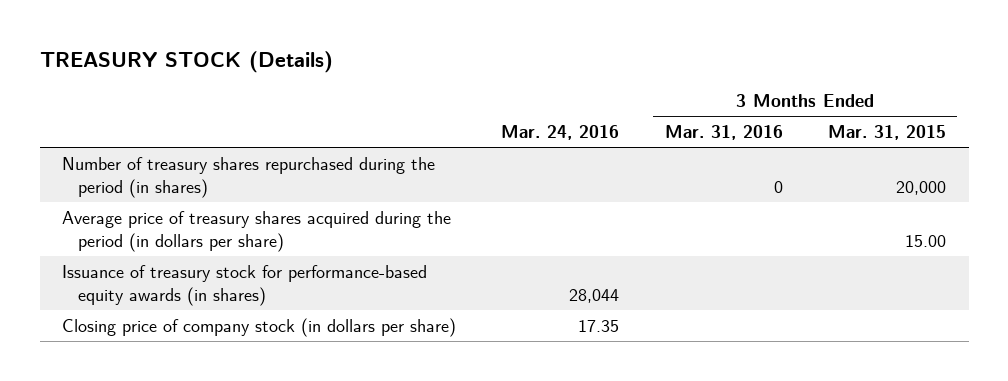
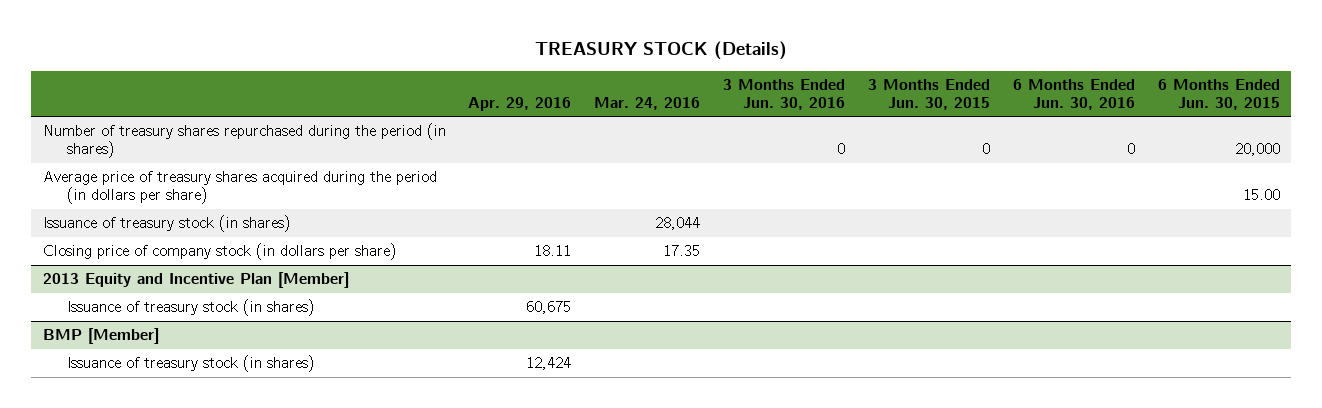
- | Mar. 24, 2016 | 3 Months Ended Mar. 31, 2016 | 3 Months Ended Mar. 31, 2015
+ | Apr. 29, 2016 | Mar. 24, 2016 | 3 Months Ended Jun. 30, 2016 | 3 Months Ended Jun. 30, 2015 | 6 Months Ended Jun. 30, 2016 | 6 Months Ended Jun. 30, 2015
- Issuance of treasury stock for performance-based equity awards (in shares) | 28,044 | |
+ Issuance of treasury stock (in shares) | | 28,044 | | | |
+ 2013 Equity and Incentive Plan [Member]
+ Issuance of treasury stock (in shares) | 60,675 | | | | |
+ BMP [Member]
+ Issuance of treasury stock (in shares) | 12,424 | | | | |

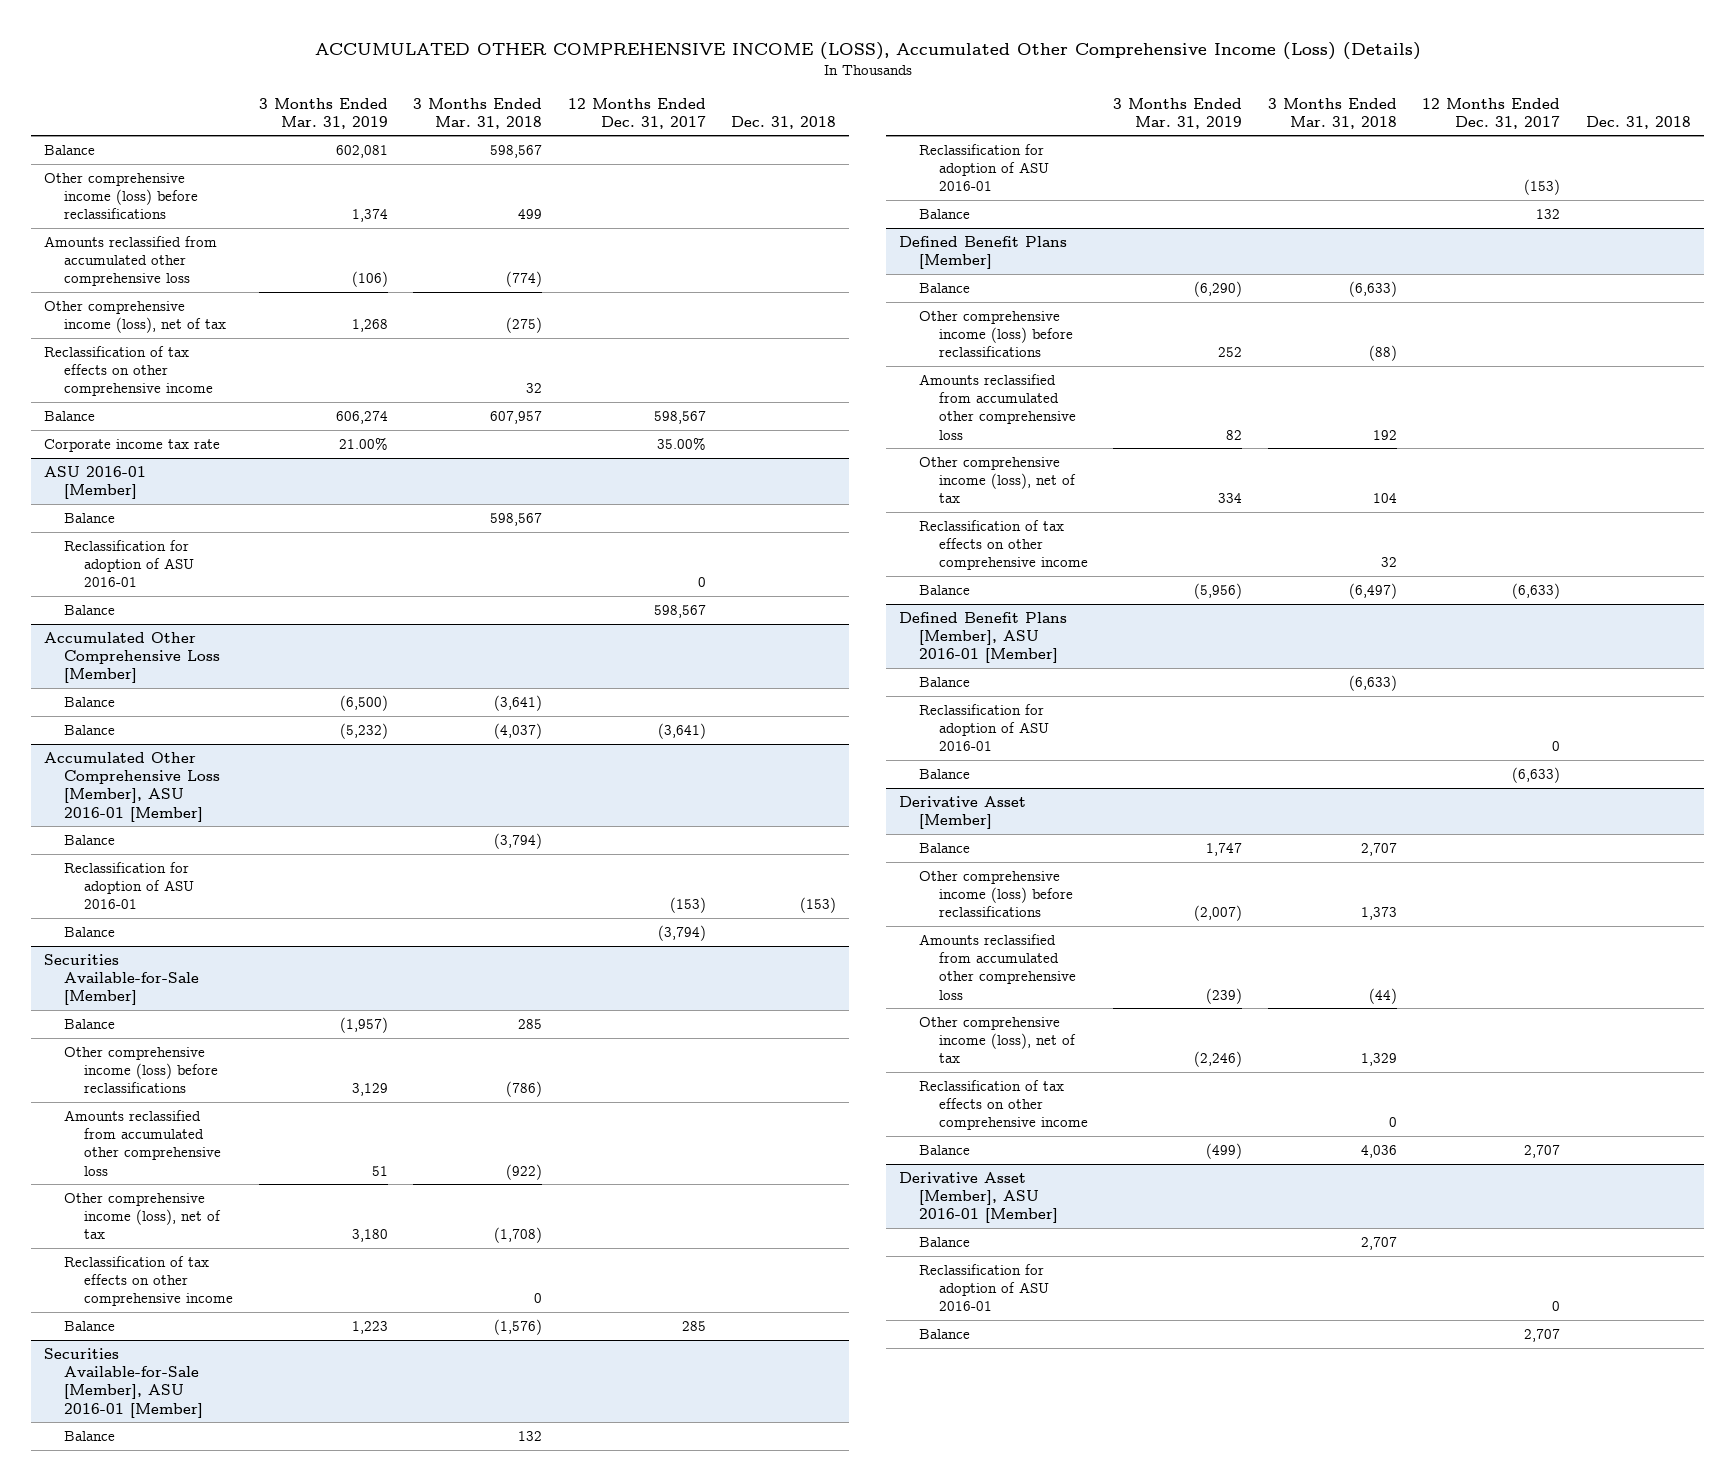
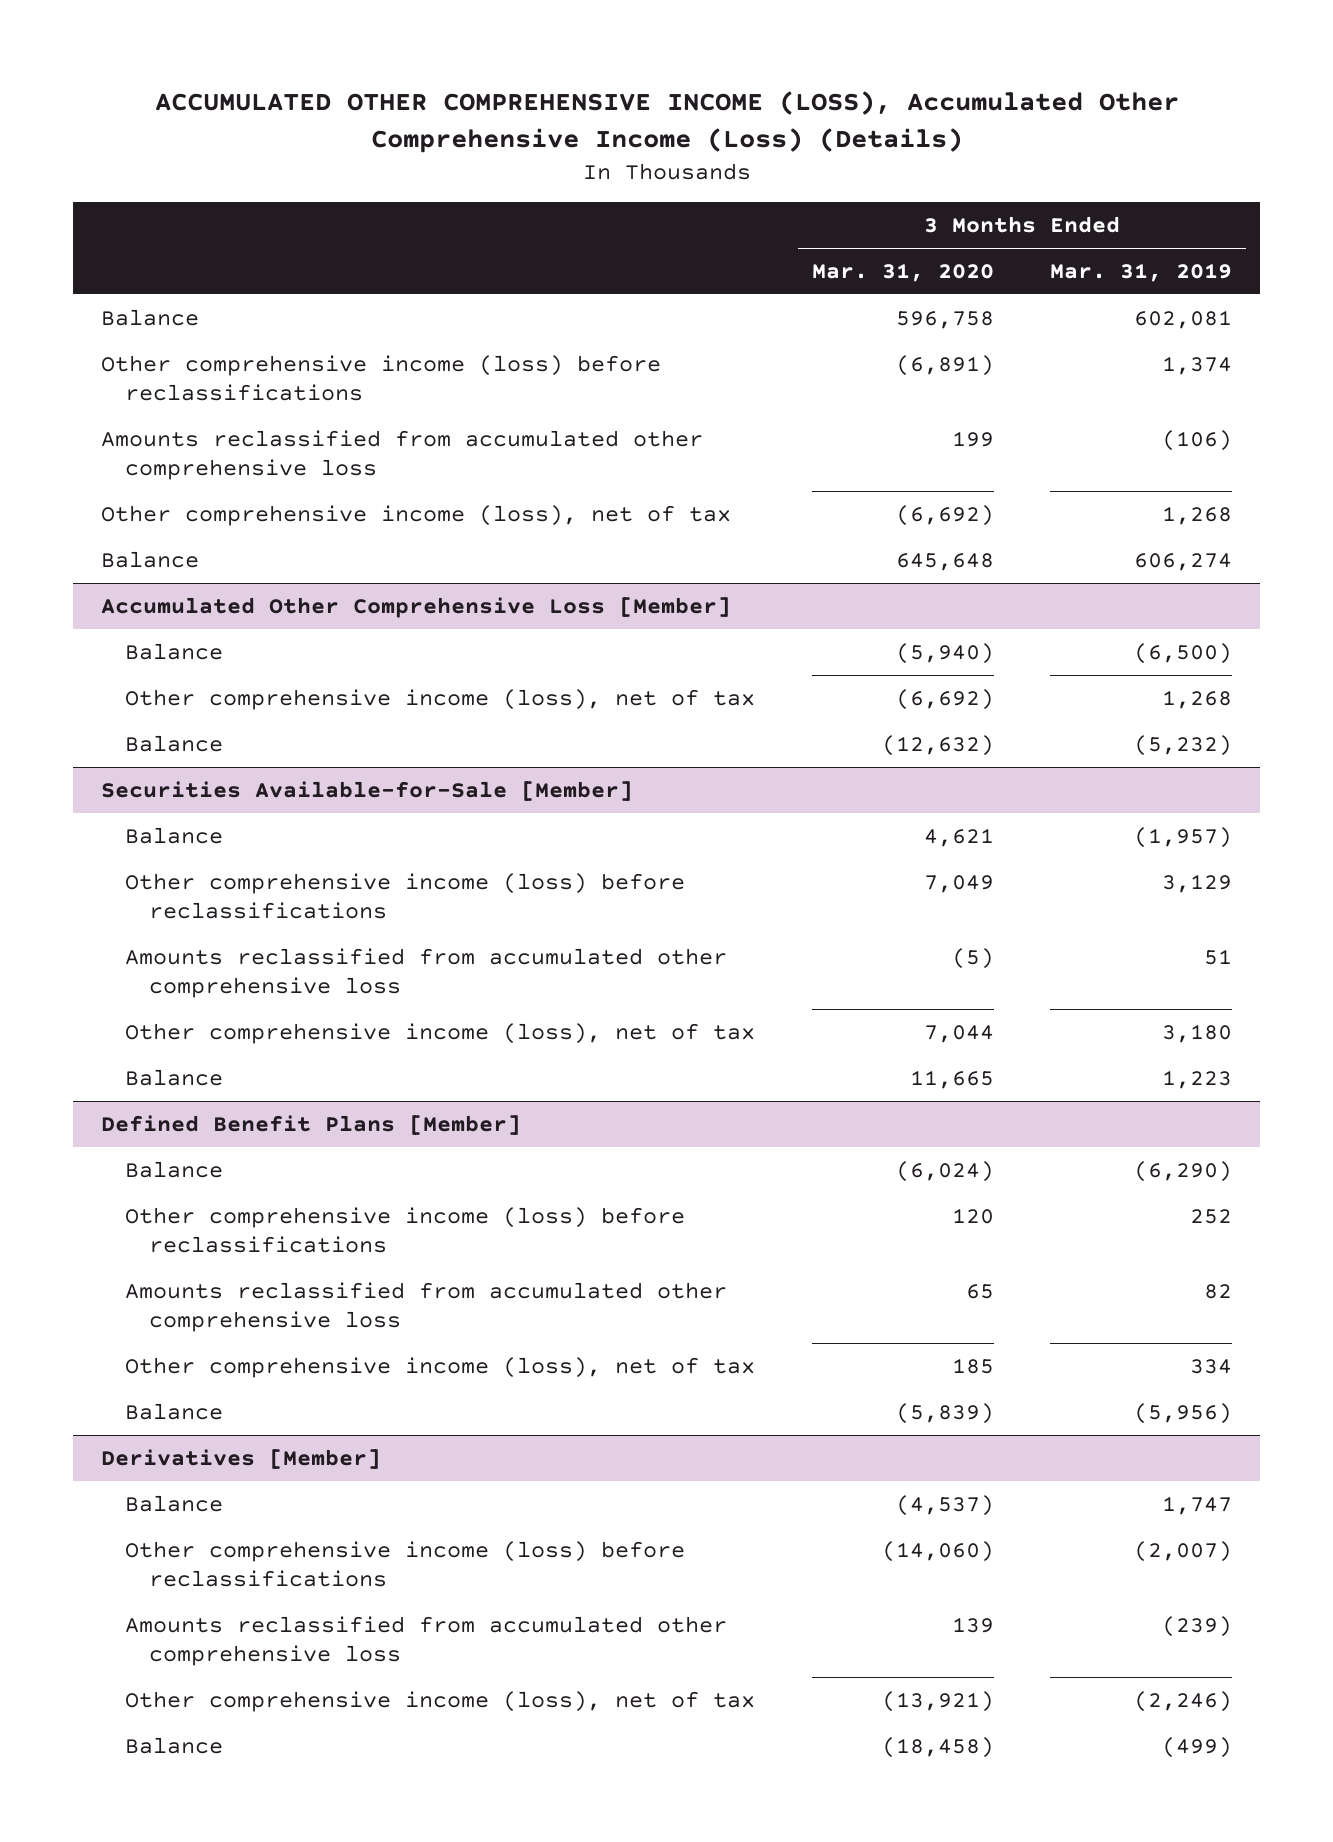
- | 3 Months Ended Mar. 31, 2019 | 3 Months Ended Mar. 31, 2018 | 12 Months Ended Dec. 31, 2017 | Dec. 31, 2018
+ | 3 Months Ended Mar. 31, 2020 | 3 Months Ended Mar. 31, 2019
- Reclassification of tax effects on other comprehensive income | | 32 | |
- Corporate income tax rate | 21.00% | | 35.00% |
- ASU 2016-01 [Member]
- Balance | | 598,567 | |
- Reclassification for adoption of ASU 2016-01 | | | 0 |
- Balance | | | 598,567 |
@ Accumulated Other Comprehensive Loss [Member]
+ Other comprehensive income (loss), net of tax | (6,692) | 1,268
- Accumulated Other Comprehensive Loss [Member], ASU 2016-01 [Member]
- Balance | | (3,794) | |
- Reclassification for adoption of ASU 2016-01 | | | (153) | (153)
- Balance | | | (3,794) |
@ Securities Available-for-Sale [Member]
- Reclassification of tax effects on other comprehensive income | | 0 | |
- Securities Available-for-Sale [Member], ASU 2016-01 [Member]
- Balance | | 132 | |
- Reclassification for adoption of ASU 2016-01 | | | (153) |
- Balance | | | 132 |
@ Defined Benefit Plans [Member]
- Reclassification of tax effects on other comprehensive income | | 32 | |
- Defined Benefit Plans [Member], ASU 2016-01 [Member]
- Balance | | (6,633) | |
- Reclassification for adoption of ASU 2016-01 | | | 0 |
- Balance | | | (6,633) |
- Derivative Asset [Member]
+ Derivatives [Member]
- Reclassification of tax effects on other comprehensive income | | 0 | |
- Derivative Asset [Member], ASU 2016-01 [Member]
- Balance | | 2,707 | |
- Reclassification for adoption of ASU 2016-01 | | | 0 |
- Balance | | | 2,707 |

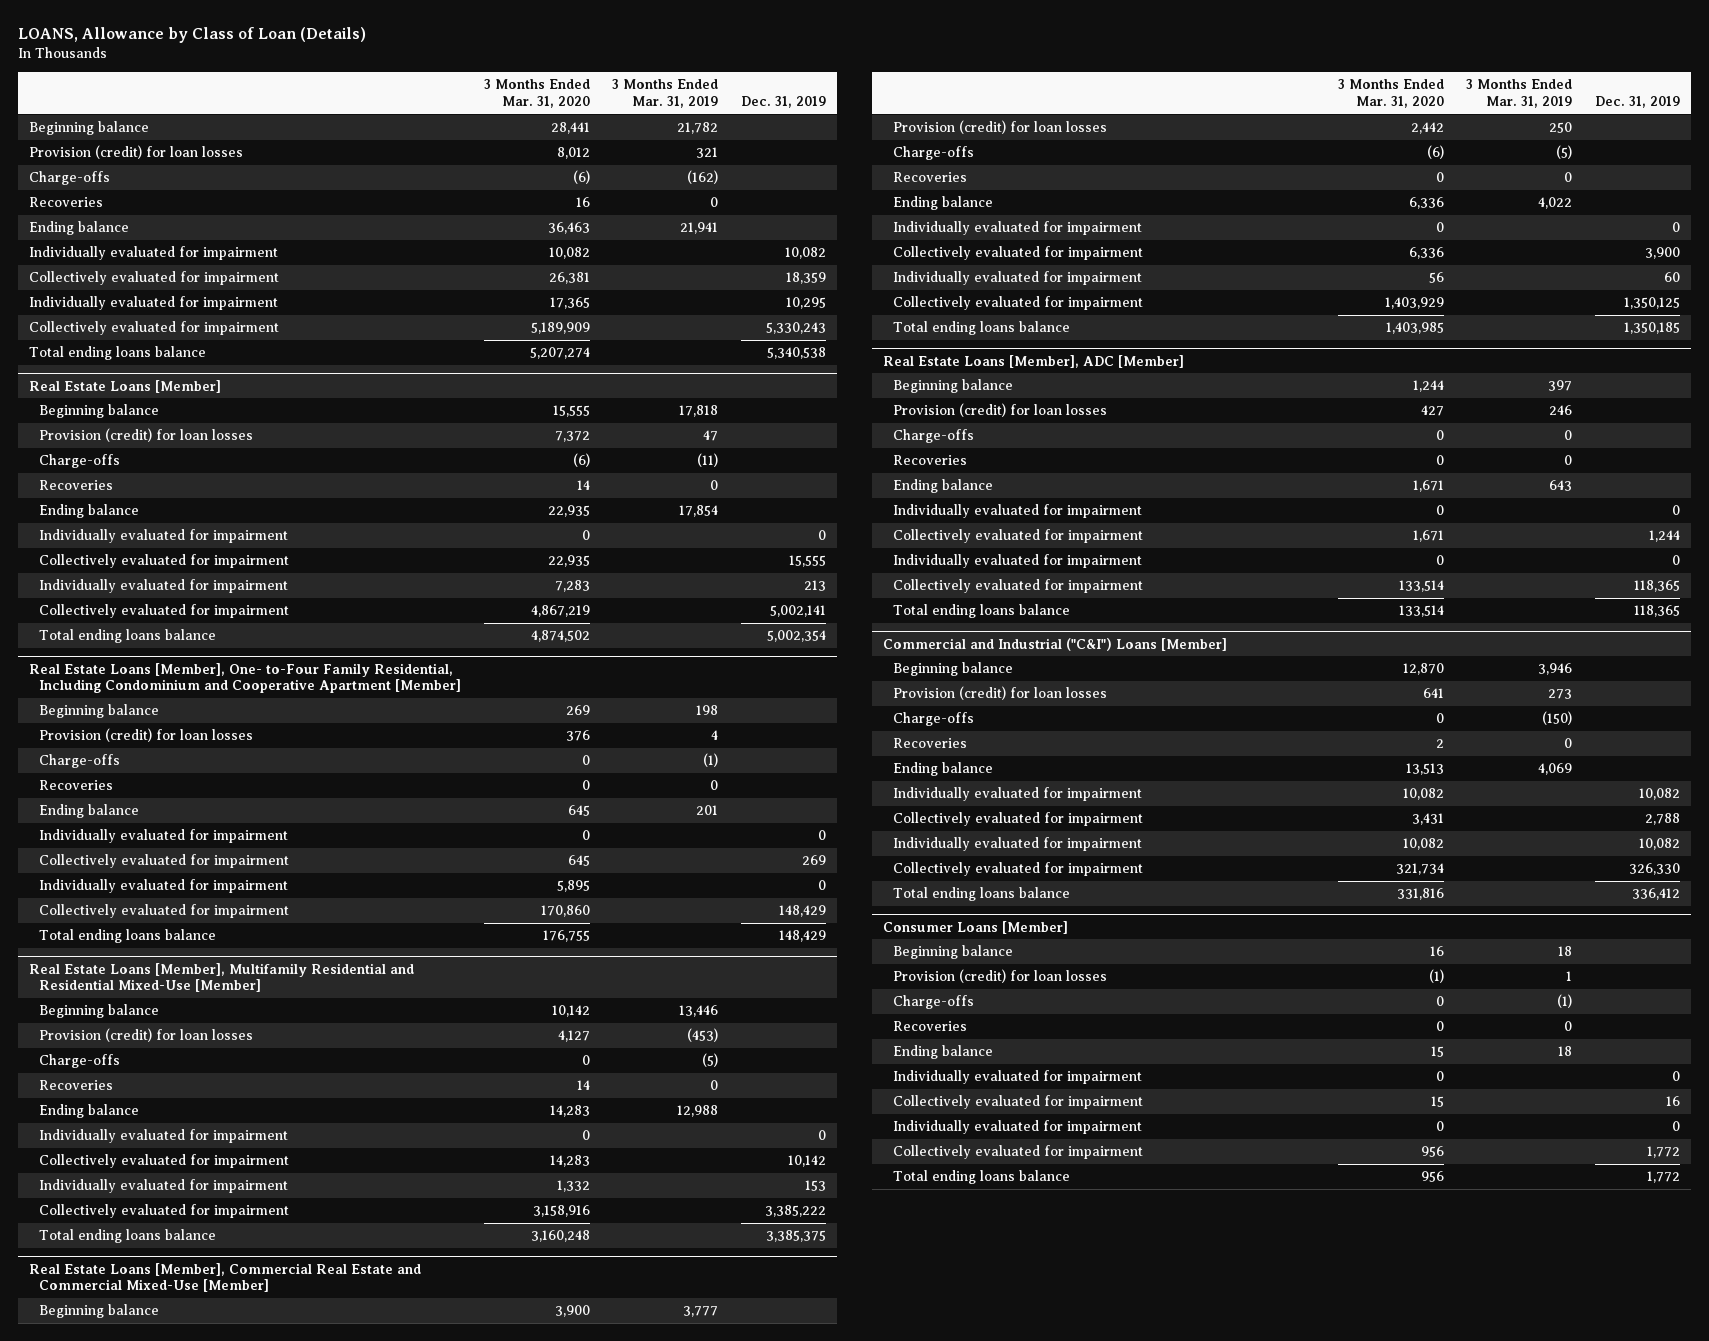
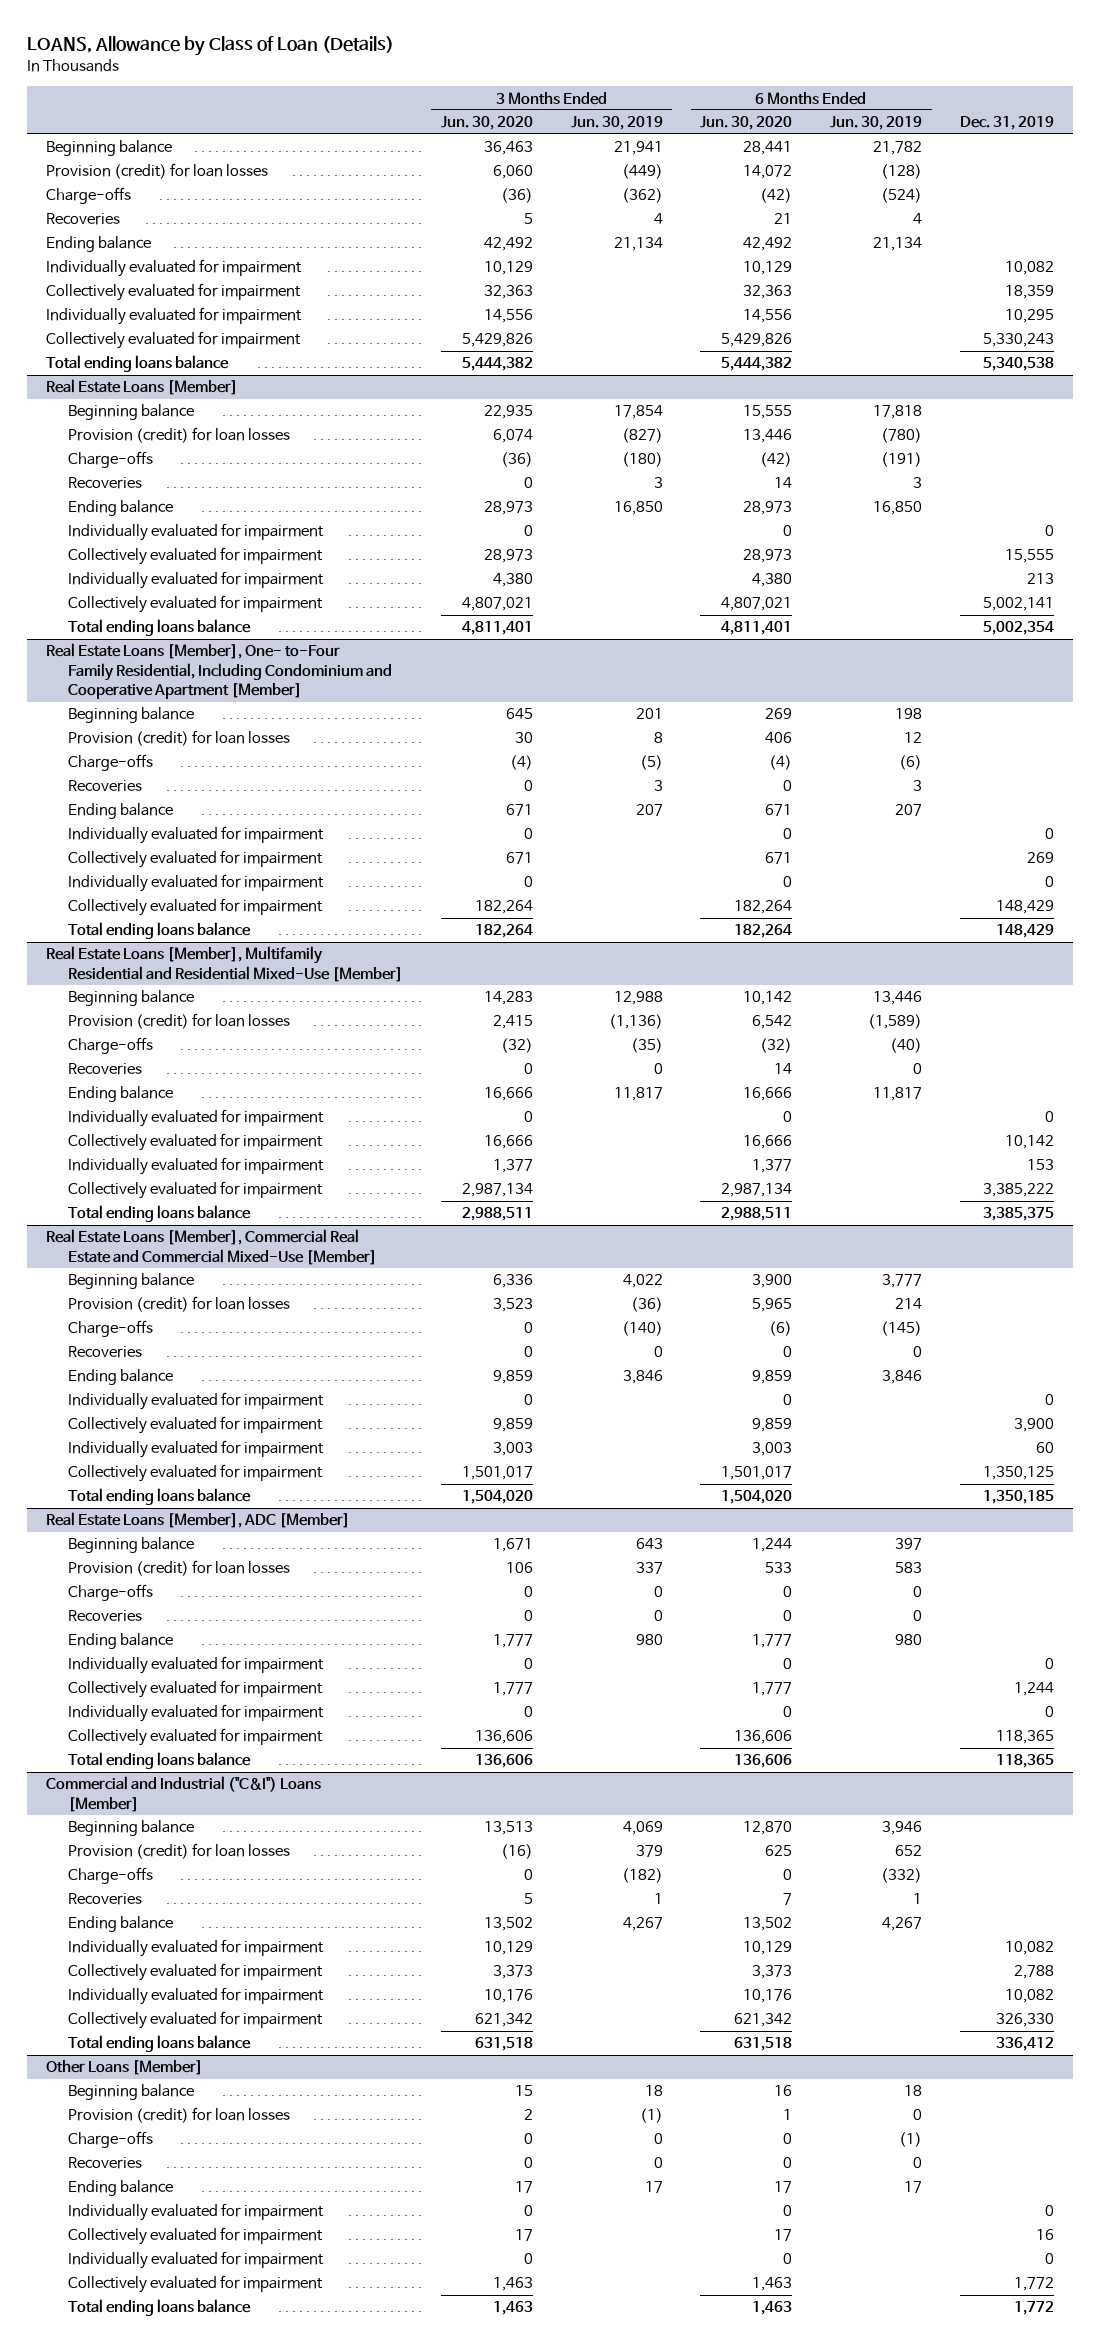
- | 3 Months Ended Mar. 31, 2020 | 3 Months Ended Mar. 31, 2019 | Dec. 31, 2019
+ | 3 Months Ended Jun. 30, 2020 | 3 Months Ended Jun. 30, 2019 | 6 Months Ended Jun. 30, 2020 | 6 Months Ended Jun. 30, 2019 | Dec. 31, 2019
- Consumer Loans [Member]
+ Other Loans [Member]

